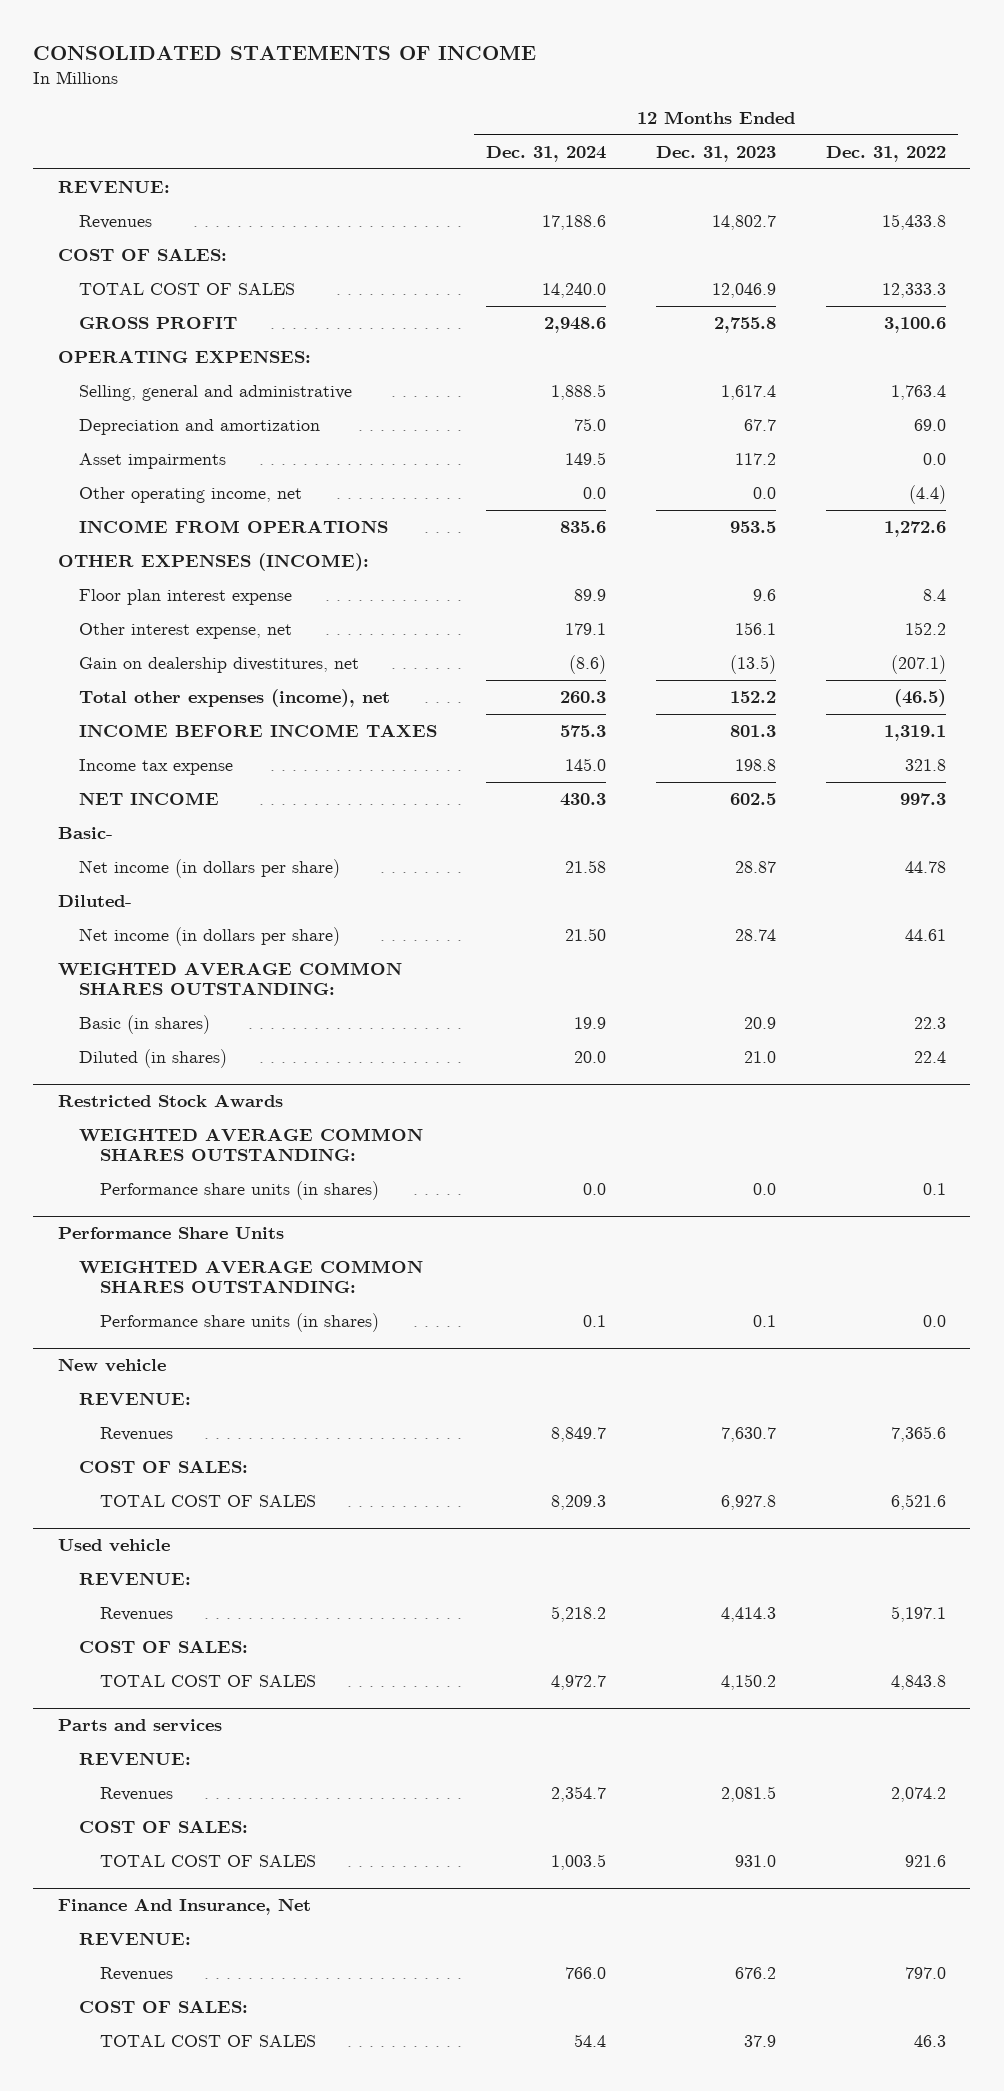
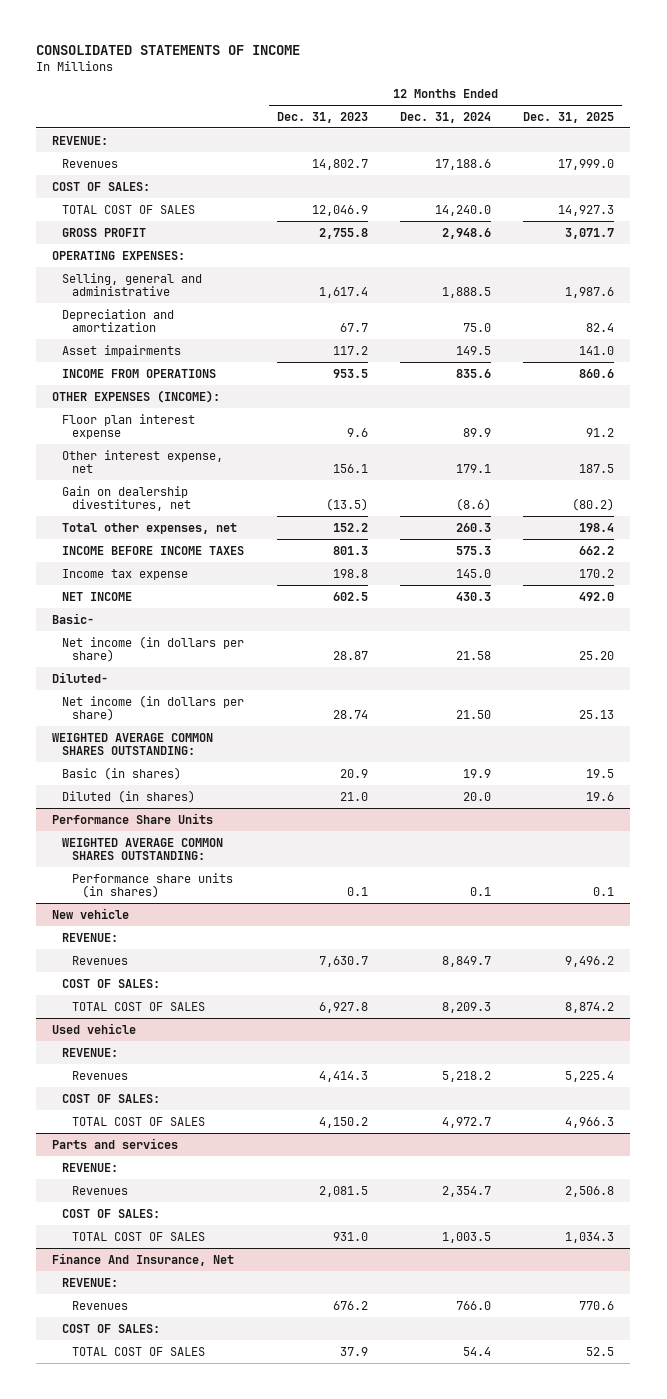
- | 12 Months Ended Dec. 31, 2024 | 12 Months Ended Dec. 31, 2023 | 12 Months Ended Dec. 31, 2022
+ | 12 Months Ended Dec. 31, 2023 | 12 Months Ended Dec. 31, 2024 | 12 Months Ended Dec. 31, 2025
- Other operating income, net | 0.0 | 0.0 | (4.4)
- Total other expenses (income), net | 260.3 | 152.2 | (46.5)
+ Total other expenses, net | 152.2 | 260.3 | 198.4
- Restricted Stock Awards
- WEIGHTED AVERAGE COMMON SHARES OUTSTANDING:
- Performance share units (in shares) | 0.0 | 0.0 | 0.1

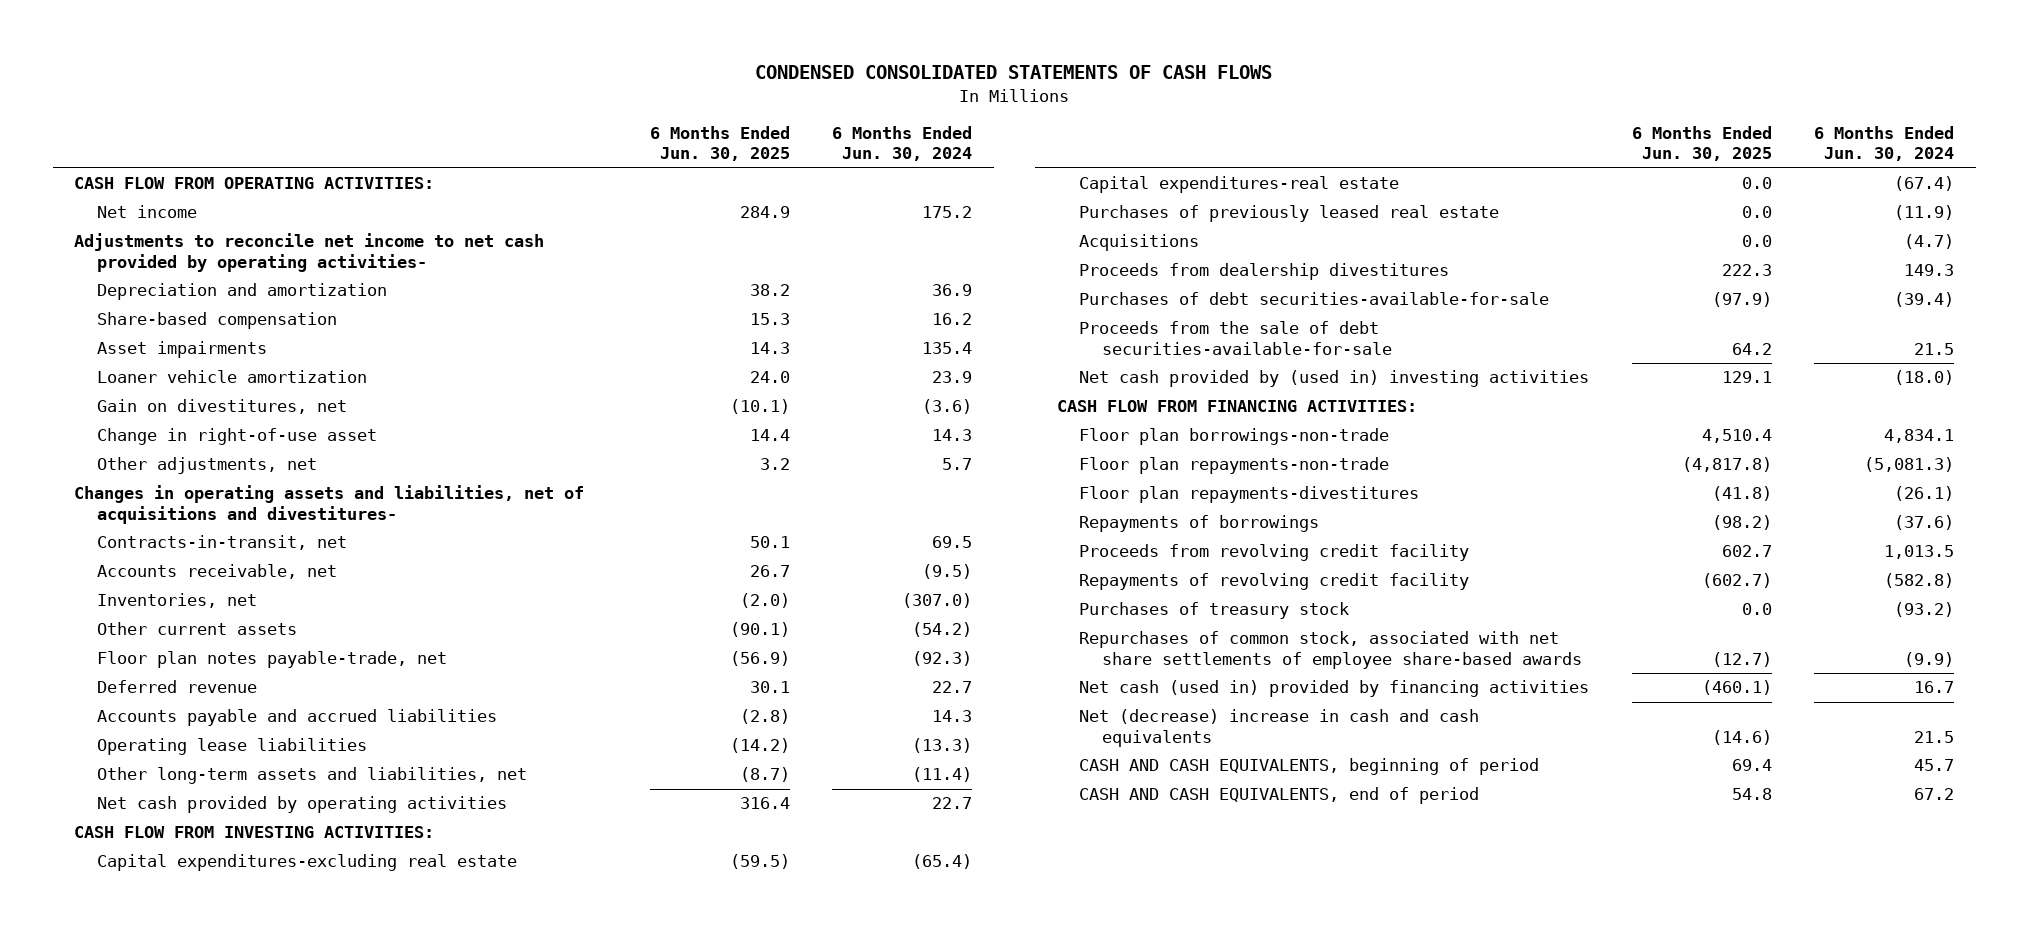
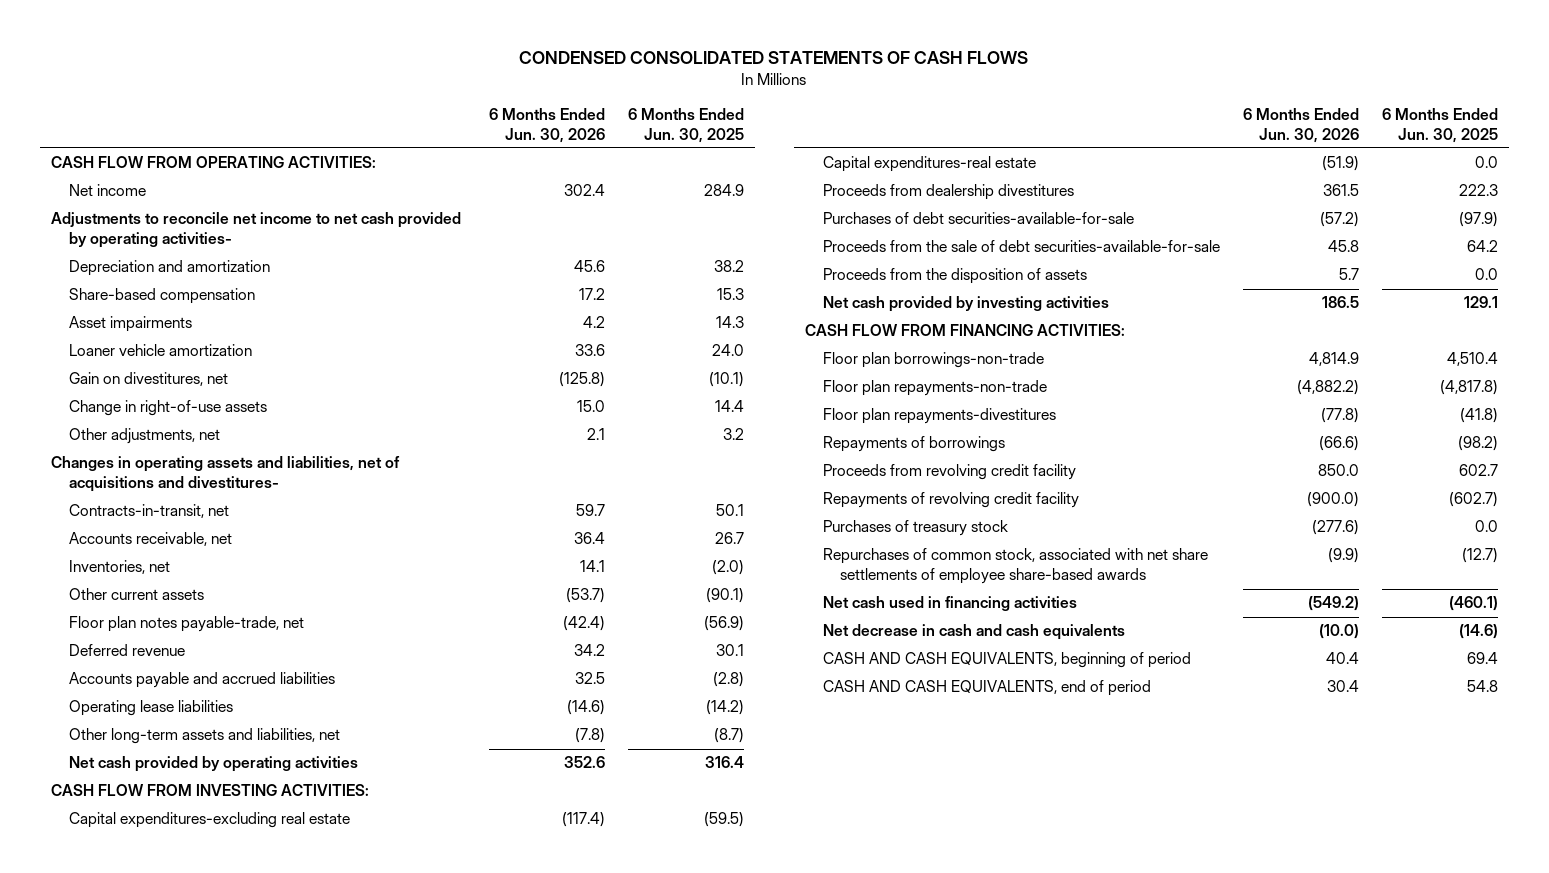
- | 6 Months Ended Jun. 30, 2025 | 6 Months Ended Jun. 30, 2024
+ | 6 Months Ended Jun. 30, 2026 | 6 Months Ended Jun. 30, 2025
- Change in right-of-use asset | 14.4 | 14.3
+ Change in right-of-use assets | 15.0 | 14.4
- Purchases of previously leased real estate | 0.0 | (11.9)
- Acquisitions | 0.0 | (4.7)
- Net cash provided by (used in) investing activities | 129.1 | (18.0)
+ Proceeds from the disposition of assets | 5.7 | 0.0
+ Net cash provided by investing activities | 186.5 | 129.1
- Net cash (used in) provided by financing activities | (460.1) | 16.7
- Net (decrease) increase in cash and cash equivalents | (14.6) | 21.5
+ Net cash used in financing activities | (549.2) | (460.1)
+ Net decrease in cash and cash equivalents | (10.0) | (14.6)

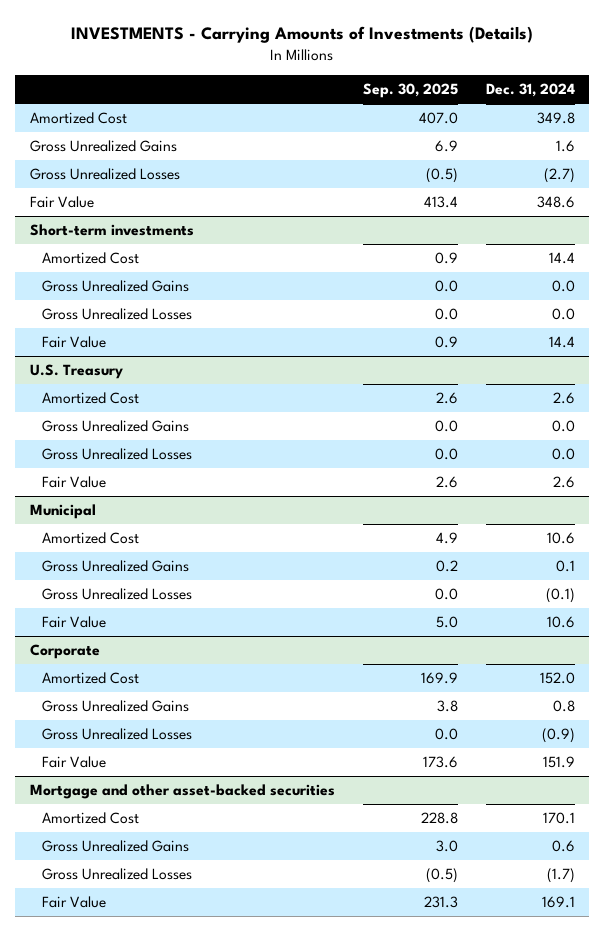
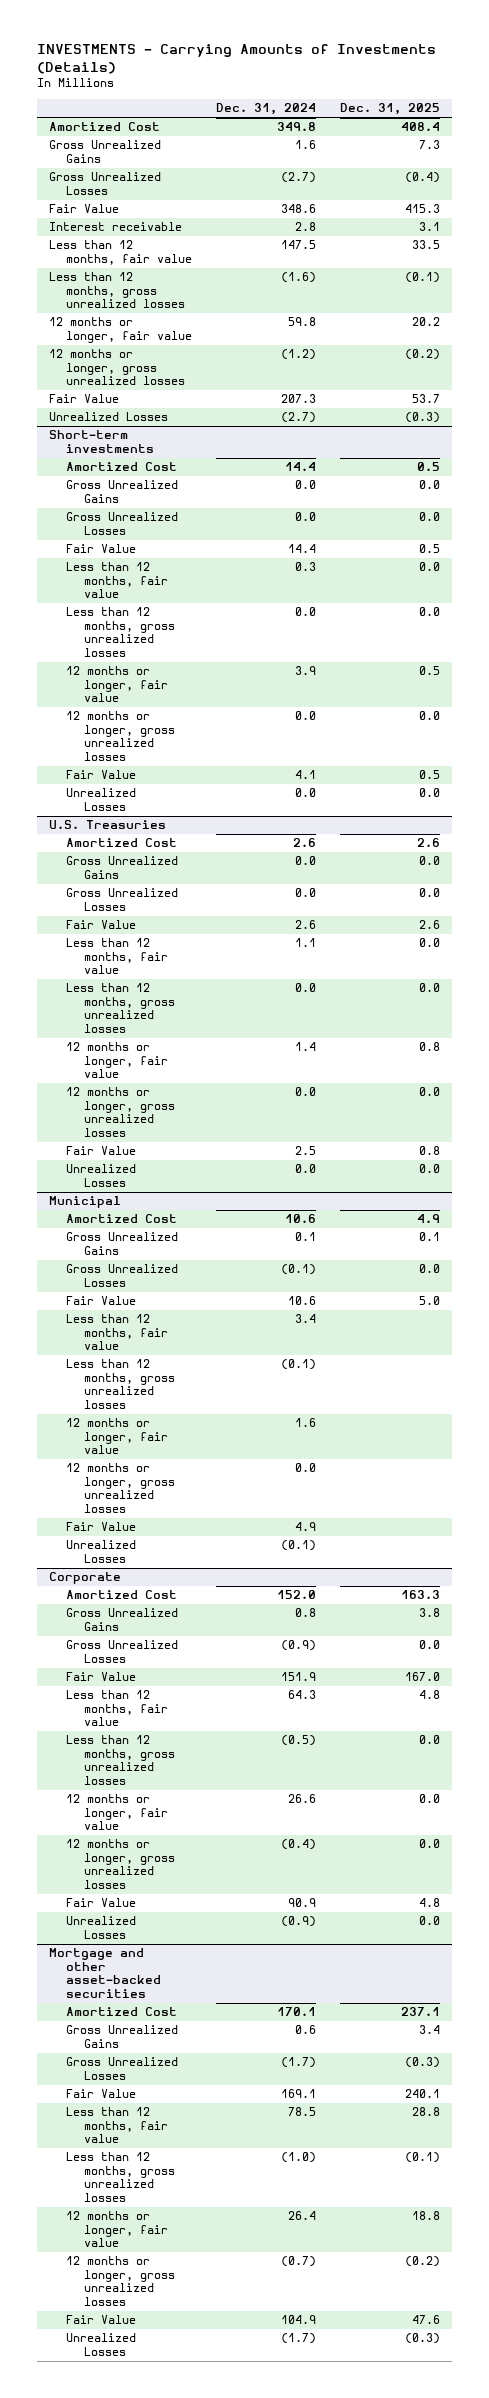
- | Sep. 30, 2025 | Dec. 31, 2024
+ | Dec. 31, 2024 | Dec. 31, 2025
+ Interest receivable | 2.8 | 3.1
+ Less than 12 months, fair value | 147.5 | 33.5
+ Less than 12 months, gross unrealized losses | (1.6) | (0.1)
+ 12 months or longer, fair value | 59.8 | 20.2
+ 12 months or longer, gross unrealized losses | (1.2) | (0.2)
+ Fair Value | 207.3 | 53.7
+ Unrealized Losses | (2.7) | (0.3)
- U.S. Treasury
@ Short-term investments
+ Less than 12 months, fair value | 0.3 | 0.0
+ Less than 12 months, gross unrealized losses | 0.0 | 0.0
+ 12 months or longer, fair value | 3.9 | 0.5
+ 12 months or longer, gross unrealized losses | 0.0 | 0.0
+ Fair Value | 4.1 | 0.5
+ Unrealized Losses | 0.0 | 0.0
+ U.S. Treasuries
+ Less than 12 months, fair value | 1.1 | 0.0
+ Less than 12 months, gross unrealized losses | 0.0 | 0.0
+ 12 months or longer, fair value | 1.4 | 0.8
+ 12 months or longer, gross unrealized losses | 0.0 | 0.0
+ Fair Value | 2.5 | 0.8
+ Unrealized Losses | 0.0 | 0.0
@ Municipal
+ Less than 12 months, fair value | 3.4 |
+ Less than 12 months, gross unrealized losses | (0.1) |
+ 12 months or longer, fair value | 1.6 |
+ 12 months or longer, gross unrealized losses | 0.0 |
+ Fair Value | 4.9 |
+ Unrealized Losses | (0.1) |
@ Corporate
+ Less than 12 months, fair value | 64.3 | 4.8
+ Less than 12 months, gross unrealized losses | (0.5) | 0.0
+ 12 months or longer, fair value | 26.6 | 0.0
+ 12 months or longer, gross unrealized losses | (0.4) | 0.0
+ Fair Value | 90.9 | 4.8
+ Unrealized Losses | (0.9) | 0.0
@ Mortgage and other asset-backed securities
+ Less than 12 months, fair value | 78.5 | 28.8
+ Less than 12 months, gross unrealized losses | (1.0) | (0.1)
+ 12 months or longer, fair value | 26.4 | 18.8
+ 12 months or longer, gross unrealized losses | (0.7) | (0.2)
+ Fair Value | 104.9 | 47.6
+ Unrealized Losses | (1.7) | (0.3)

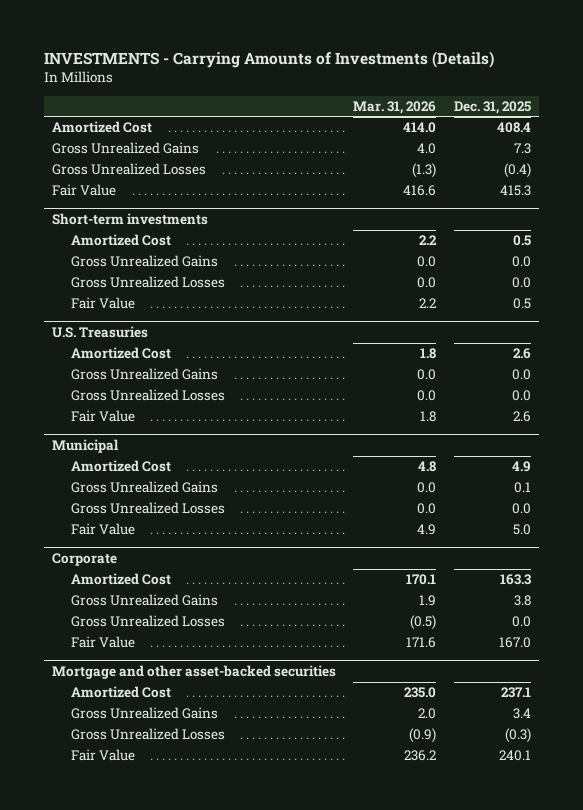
- | Dec. 31, 2024 | Dec. 31, 2025
+ | Mar. 31, 2026 | Dec. 31, 2025
- Interest receivable | 2.8 | 3.1
- Less than 12 months, fair value | 147.5 | 33.5
- Less than 12 months, gross unrealized losses | (1.6) | (0.1)
- 12 months or longer, fair value | 59.8 | 20.2
- 12 months or longer, gross unrealized losses | (1.2) | (0.2)
- Fair Value | 207.3 | 53.7
- Unrealized Losses | (2.7) | (0.3)
@ Short-term investments
- Less than 12 months, fair value | 0.3 | 0.0
- Less than 12 months, gross unrealized losses | 0.0 | 0.0
- 12 months or longer, fair value | 3.9 | 0.5
- 12 months or longer, gross unrealized losses | 0.0 | 0.0
- Fair Value | 4.1 | 0.5
- Unrealized Losses | 0.0 | 0.0
@ U.S. Treasuries
- Less than 12 months, fair value | 1.1 | 0.0
- Less than 12 months, gross unrealized losses | 0.0 | 0.0
- 12 months or longer, fair value | 1.4 | 0.8
- 12 months or longer, gross unrealized losses | 0.0 | 0.0
- Fair Value | 2.5 | 0.8
- Unrealized Losses | 0.0 | 0.0
@ Municipal
- Less than 12 months, fair value | 3.4 |
- Less than 12 months, gross unrealized losses | (0.1) |
- 12 months or longer, fair value | 1.6 |
- 12 months or longer, gross unrealized losses | 0.0 |
- Fair Value | 4.9 |
- Unrealized Losses | (0.1) |
@ Corporate
- Less than 12 months, fair value | 64.3 | 4.8
- Less than 12 months, gross unrealized losses | (0.5) | 0.0
- 12 months or longer, fair value | 26.6 | 0.0
- 12 months or longer, gross unrealized losses | (0.4) | 0.0
- Fair Value | 90.9 | 4.8
- Unrealized Losses | (0.9) | 0.0
@ Mortgage and other asset-backed securities
- Less than 12 months, fair value | 78.5 | 28.8
- Less than 12 months, gross unrealized losses | (1.0) | (0.1)
- 12 months or longer, fair value | 26.4 | 18.8
- 12 months or longer, gross unrealized losses | (0.7) | (0.2)
- Fair Value | 104.9 | 47.6
- Unrealized Losses | (1.7) | (0.3)

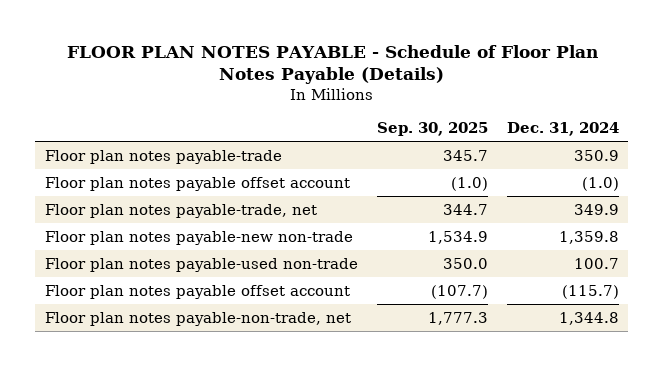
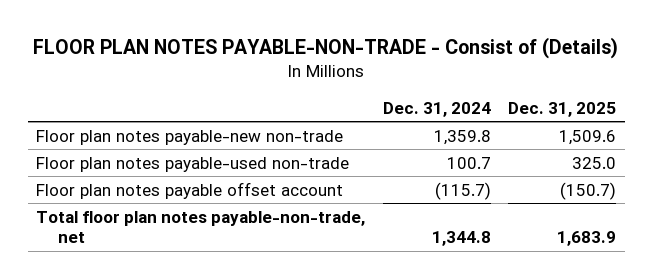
- FLOOR PLAN NOTES PAYABLE - Schedule of Floor Plan Notes Payable (Details)
+ FLOOR PLAN NOTES PAYABLE-NON-TRADE - Consist of (Details)
- | Sep. 30, 2025 | Dec. 31, 2024
+ | Dec. 31, 2024 | Dec. 31, 2025
- Floor plan notes payable-trade | 345.7 | 350.9
- Floor plan notes payable offset account | (1.0) | (1.0)
- Floor plan notes payable-trade, net | 344.7 | 349.9
- Floor plan notes payable-non-trade, net | 1,777.3 | 1,344.8
+ Total floor plan notes payable-non-trade, net | 1,344.8 | 1,683.9

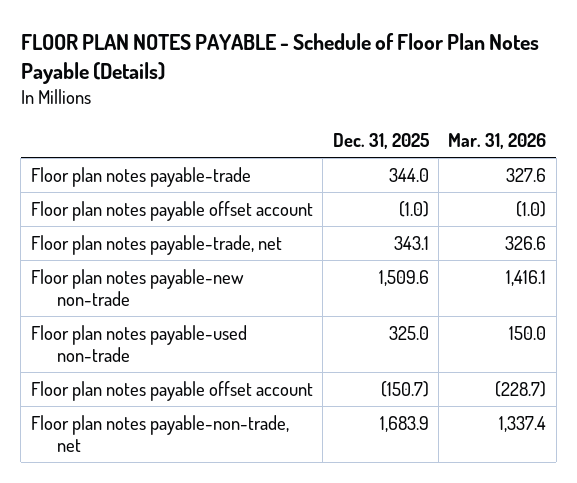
- FLOOR PLAN NOTES PAYABLE-NON-TRADE - Consist of (Details)
+ FLOOR PLAN NOTES PAYABLE - Schedule of Floor Plan Notes Payable (Details)
- | Dec. 31, 2024 | Dec. 31, 2025
+ | Dec. 31, 2025 | Mar. 31, 2026
+ Floor plan notes payable-trade | 344.0 | 327.6
+ Floor plan notes payable offset account | (1.0) | (1.0)
+ Floor plan notes payable-trade, net | 343.1 | 326.6
- Total floor plan notes payable-non-trade, net | 1,344.8 | 1,683.9
+ Floor plan notes payable-non-trade, net | 1,683.9 | 1,337.4

